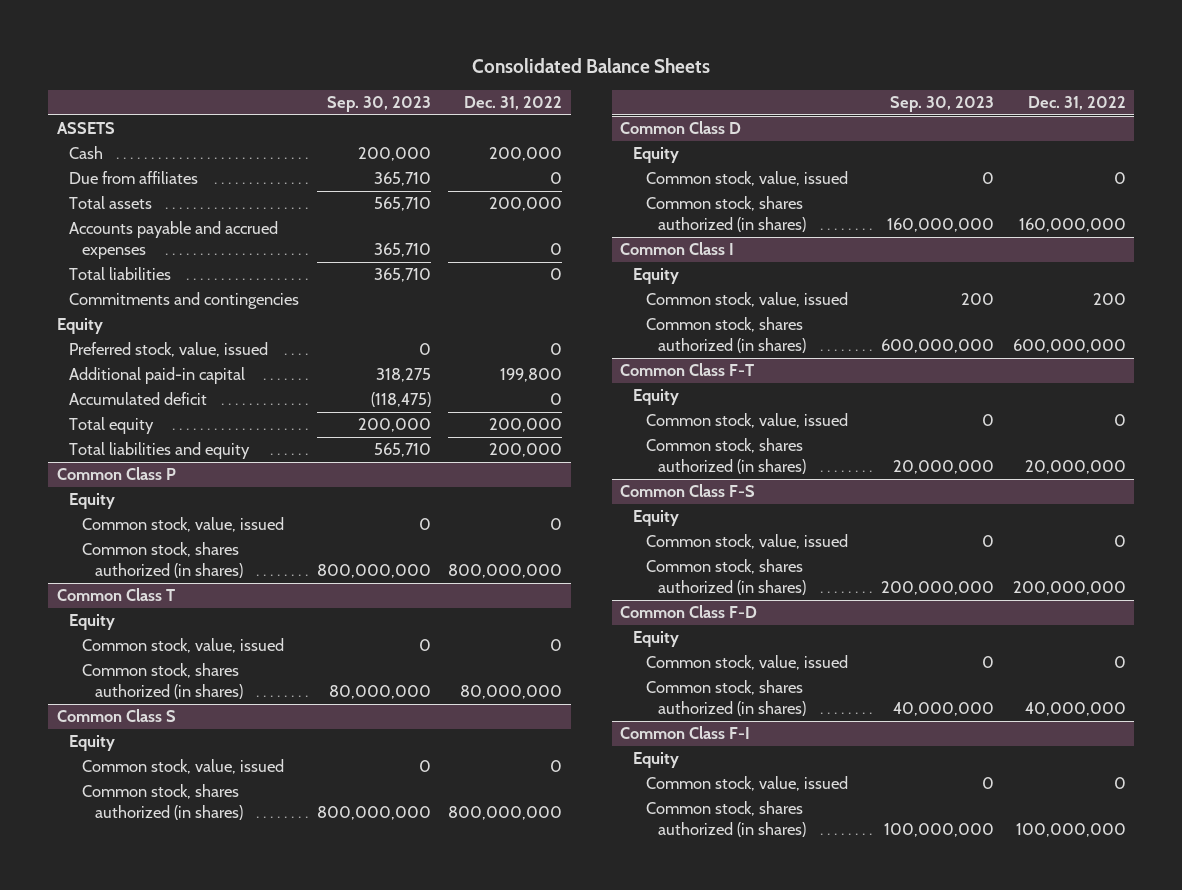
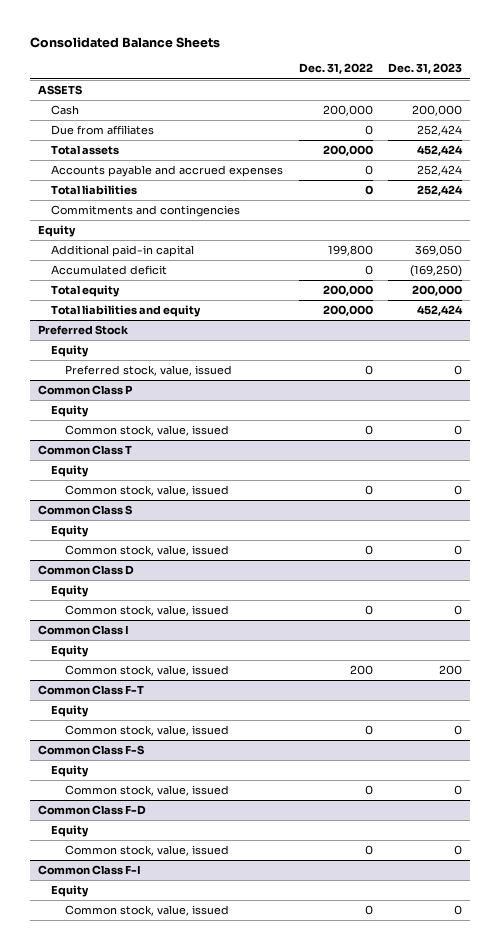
- | Sep. 30, 2023 | Dec. 31, 2022
+ | Dec. 31, 2022 | Dec. 31, 2023
- Preferred stock, value, issued | 0 | 0
+ Preferred Stock
+ Equity
+ Preferred stock, value, issued | 0 | 0
@ Common Class P
- Common stock, shares authorized (in shares) | 800,000,000 | 800,000,000
@ Common Class T
- Common stock, shares authorized (in shares) | 80,000,000 | 80,000,000
@ Common Class S
- Common stock, shares authorized (in shares) | 800,000,000 | 800,000,000
@ Common Class D
- Common stock, shares authorized (in shares) | 160,000,000 | 160,000,000
@ Common Class I
- Common stock, shares authorized (in shares) | 600,000,000 | 600,000,000
@ Common Class F-T
- Common stock, shares authorized (in shares) | 20,000,000 | 20,000,000
@ Common Class F-S
- Common stock, shares authorized (in shares) | 200,000,000 | 200,000,000
@ Common Class F-D
- Common stock, shares authorized (in shares) | 40,000,000 | 40,000,000
@ Common Class F-I
- Common stock, shares authorized (in shares) | 100,000,000 | 100,000,000

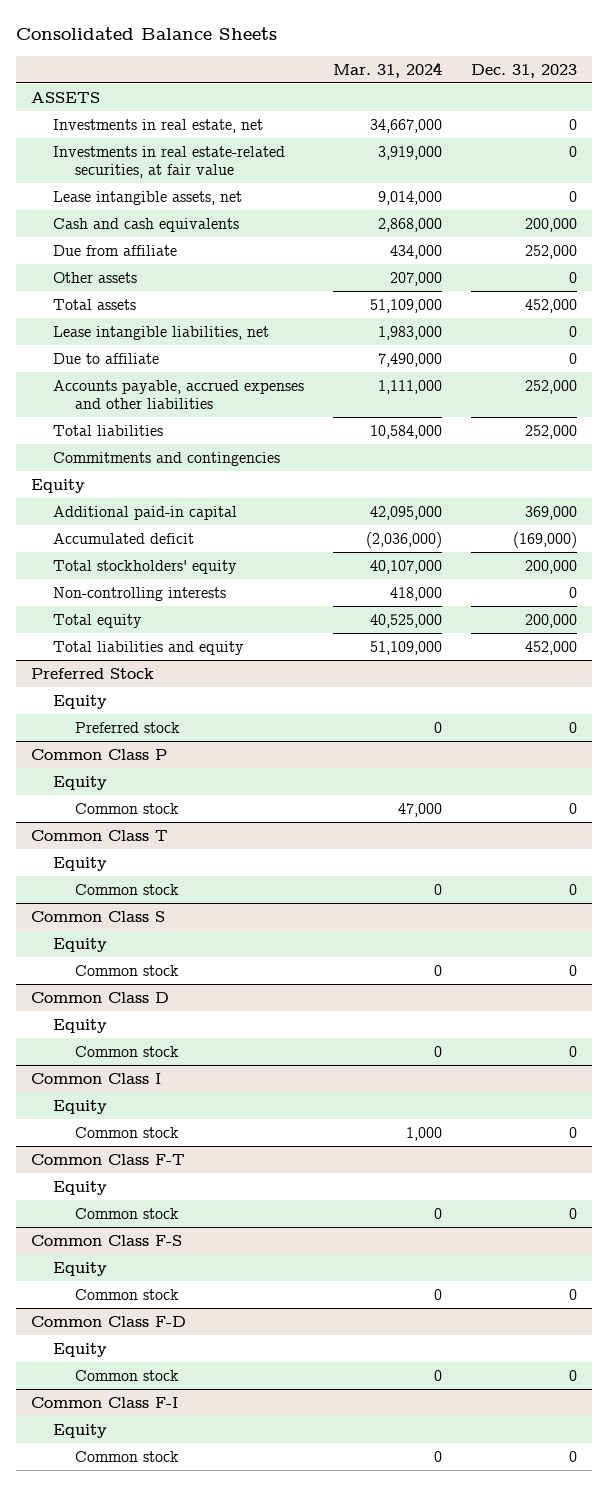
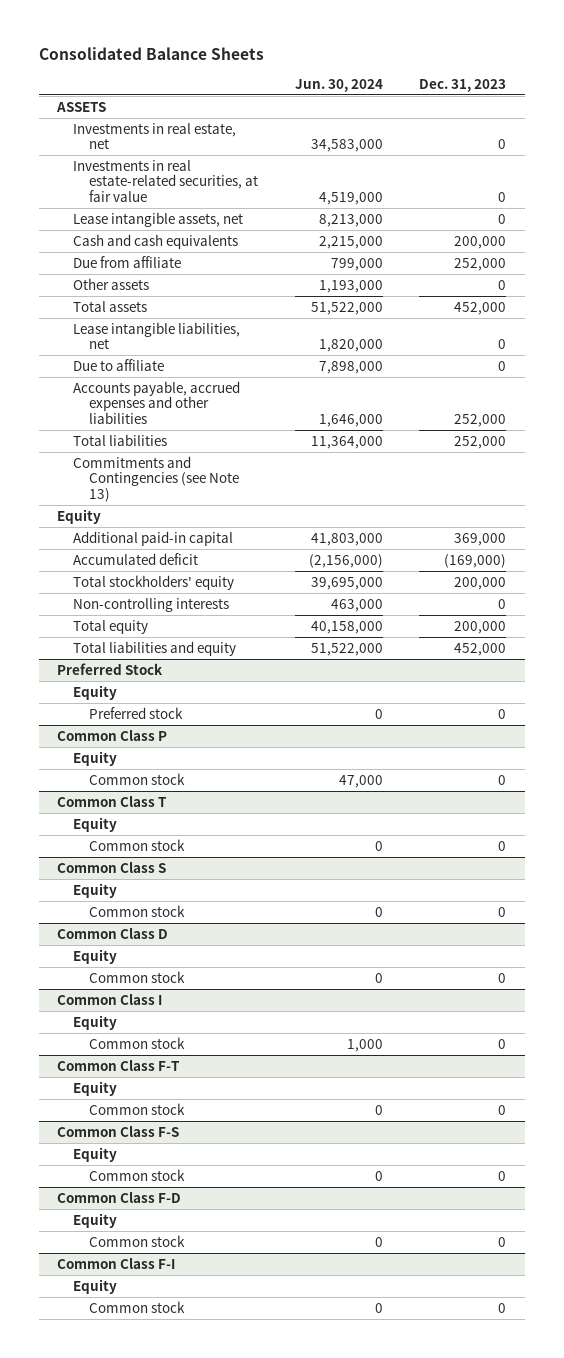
- | Mar. 31, 2024 | Dec. 31, 2023
+ | Jun. 30, 2024 | Dec. 31, 2023
- Commitments and contingencies
+ Commitments and Contingencies (see Note 13)

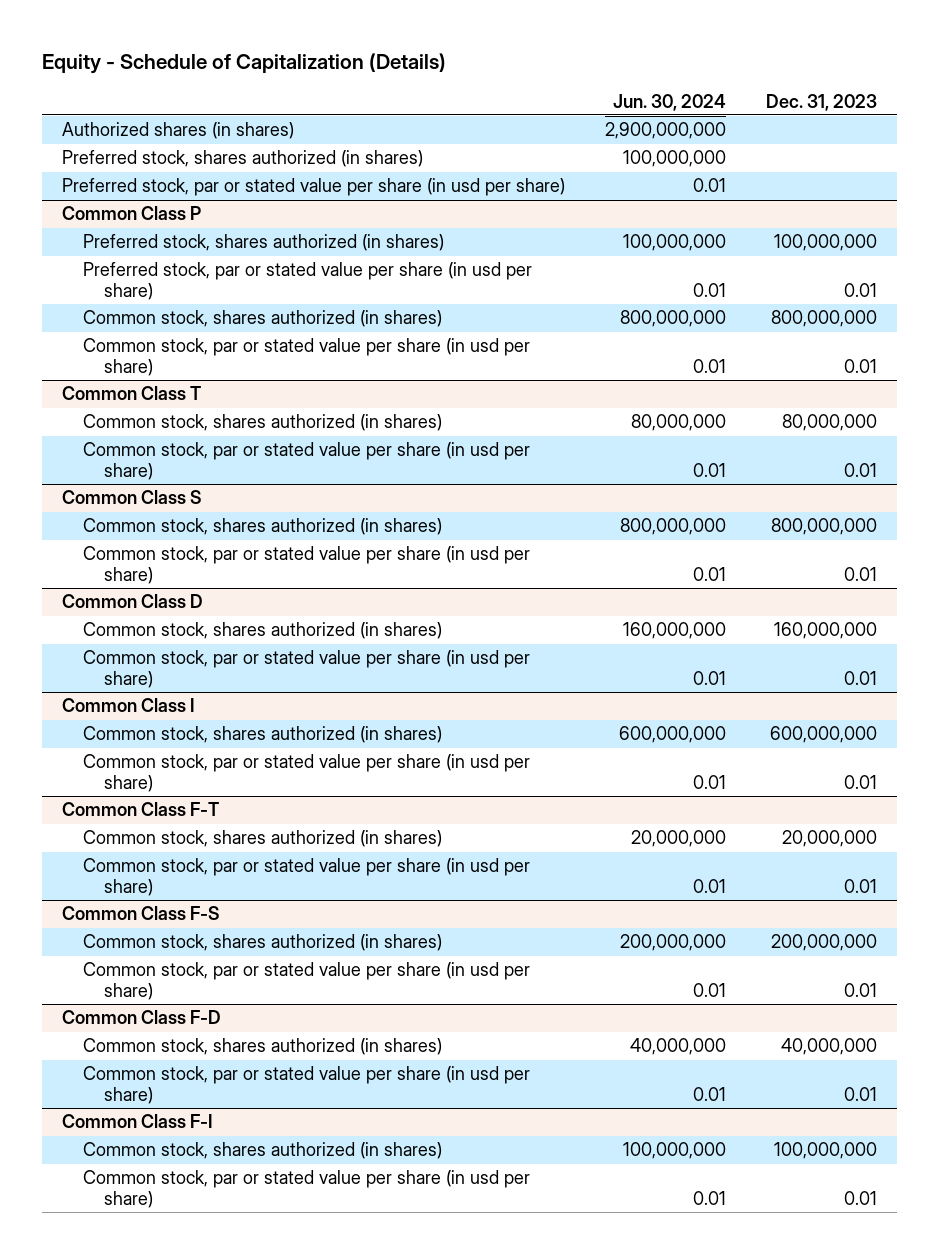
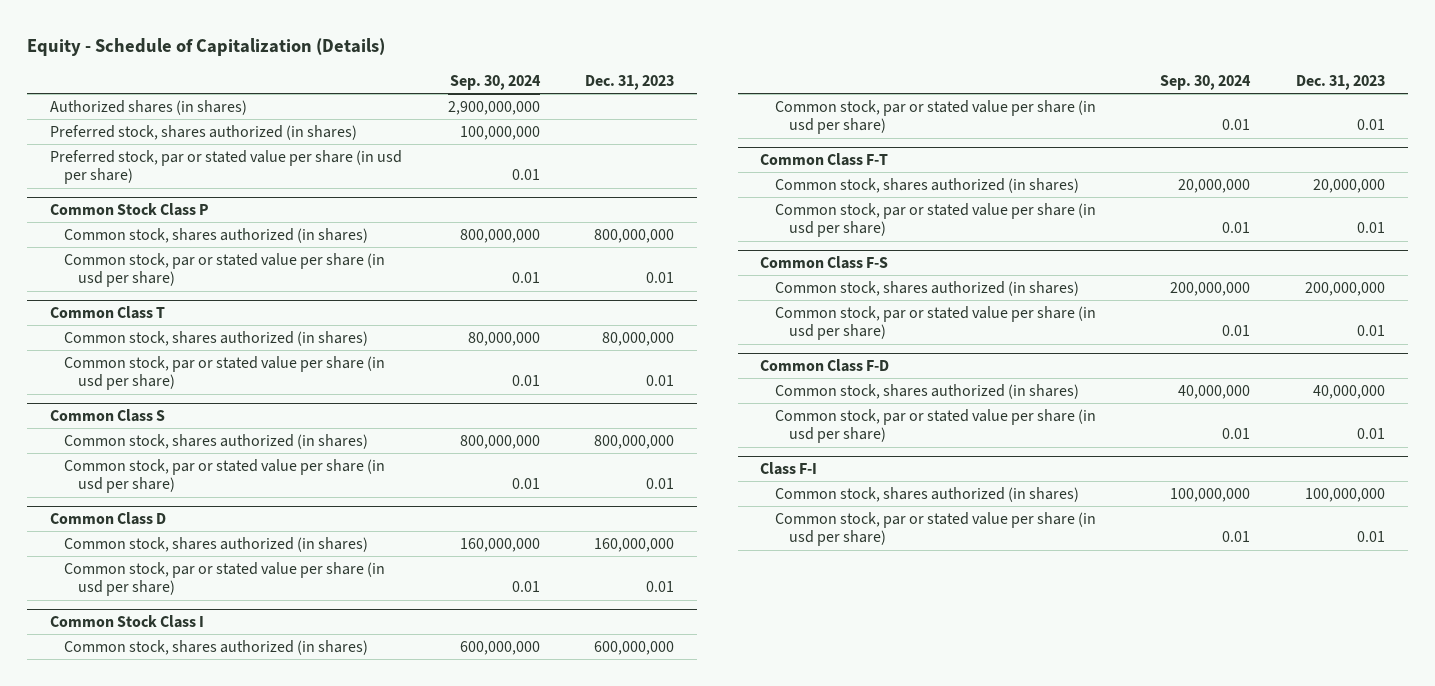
- | Jun. 30, 2024 | Dec. 31, 2023
+ | Sep. 30, 2024 | Dec. 31, 2023
- Common Class P
- Preferred stock, shares authorized (in shares) | 100,000,000 | 100,000,000
- Preferred stock, par or stated value per share (in usd per share) | 0.01 | 0.01
+ Common Stock Class P
- Common Class I
+ Common Stock Class I
- Common Class F-I
+ Class F-I

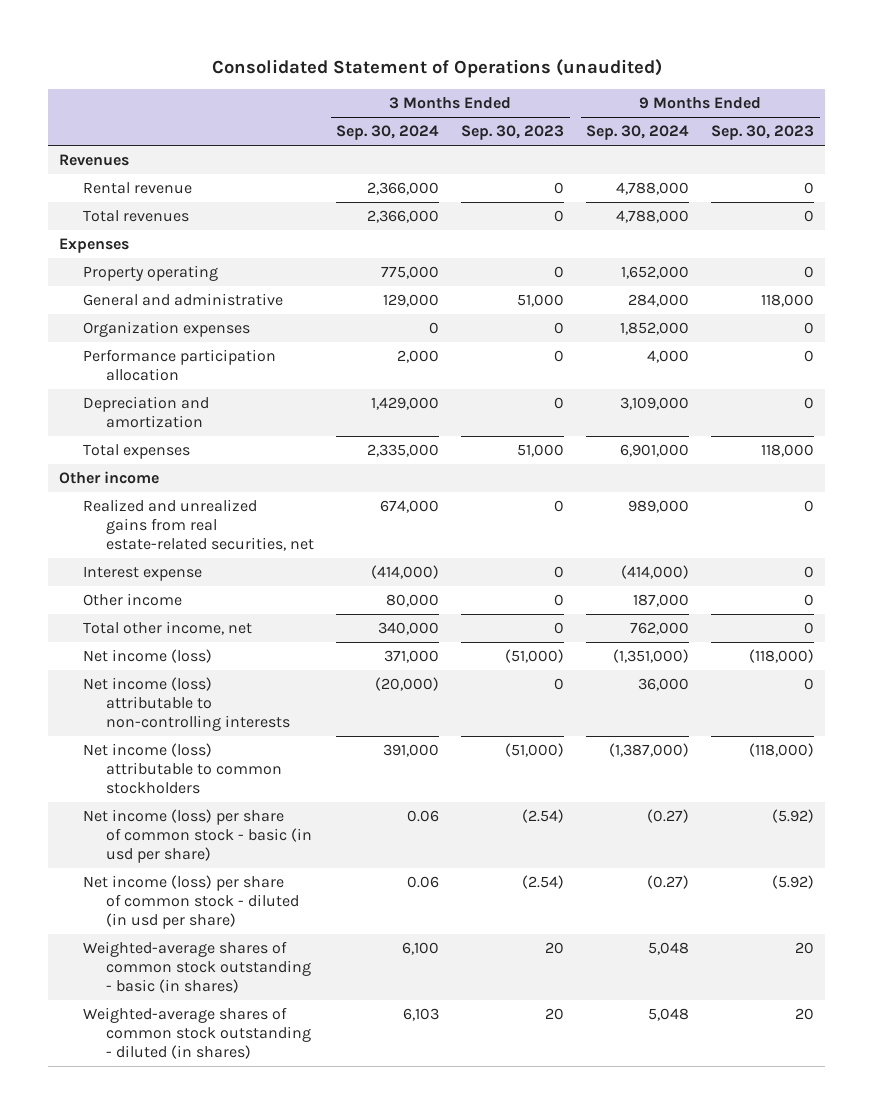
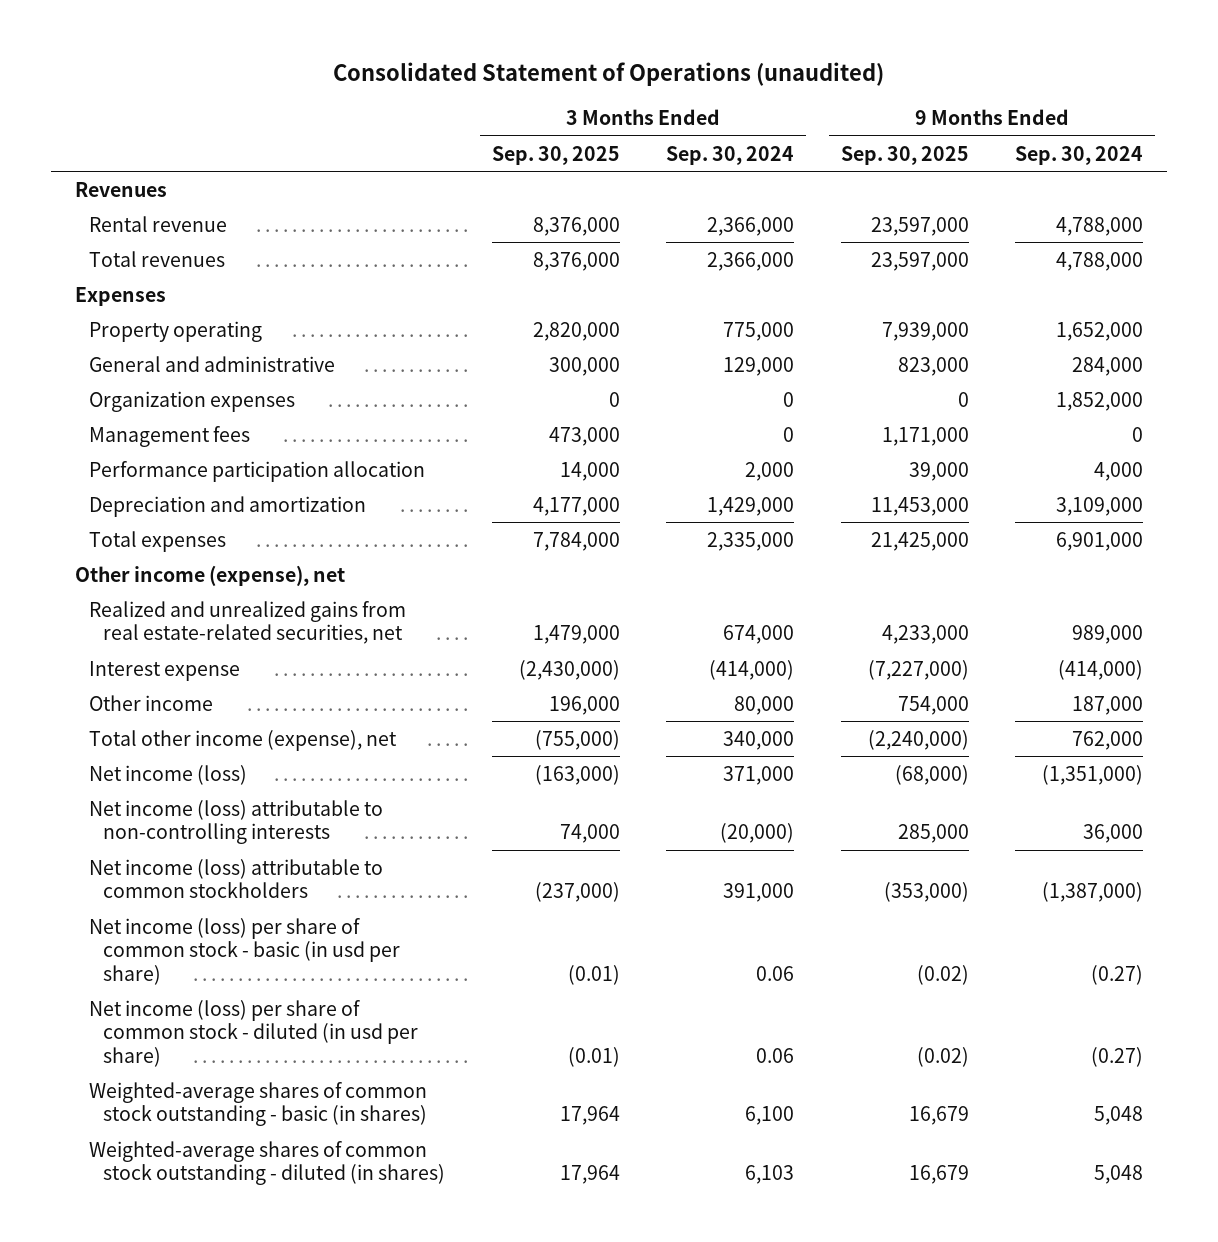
- | 3 Months Ended Sep. 30, 2024 | 3 Months Ended Sep. 30, 2023 | 9 Months Ended Sep. 30, 2024 | 9 Months Ended Sep. 30, 2023
+ | 3 Months Ended Sep. 30, 2025 | 3 Months Ended Sep. 30, 2024 | 9 Months Ended Sep. 30, 2025 | 9 Months Ended Sep. 30, 2024
+ Management fees | 473,000 | 0 | 1,171,000 | 0
- Other income
+ Other income (expense), net
- Total other income, net | 340,000 | 0 | 762,000 | 0
+ Total other income (expense), net | (755,000) | 340,000 | (2,240,000) | 762,000

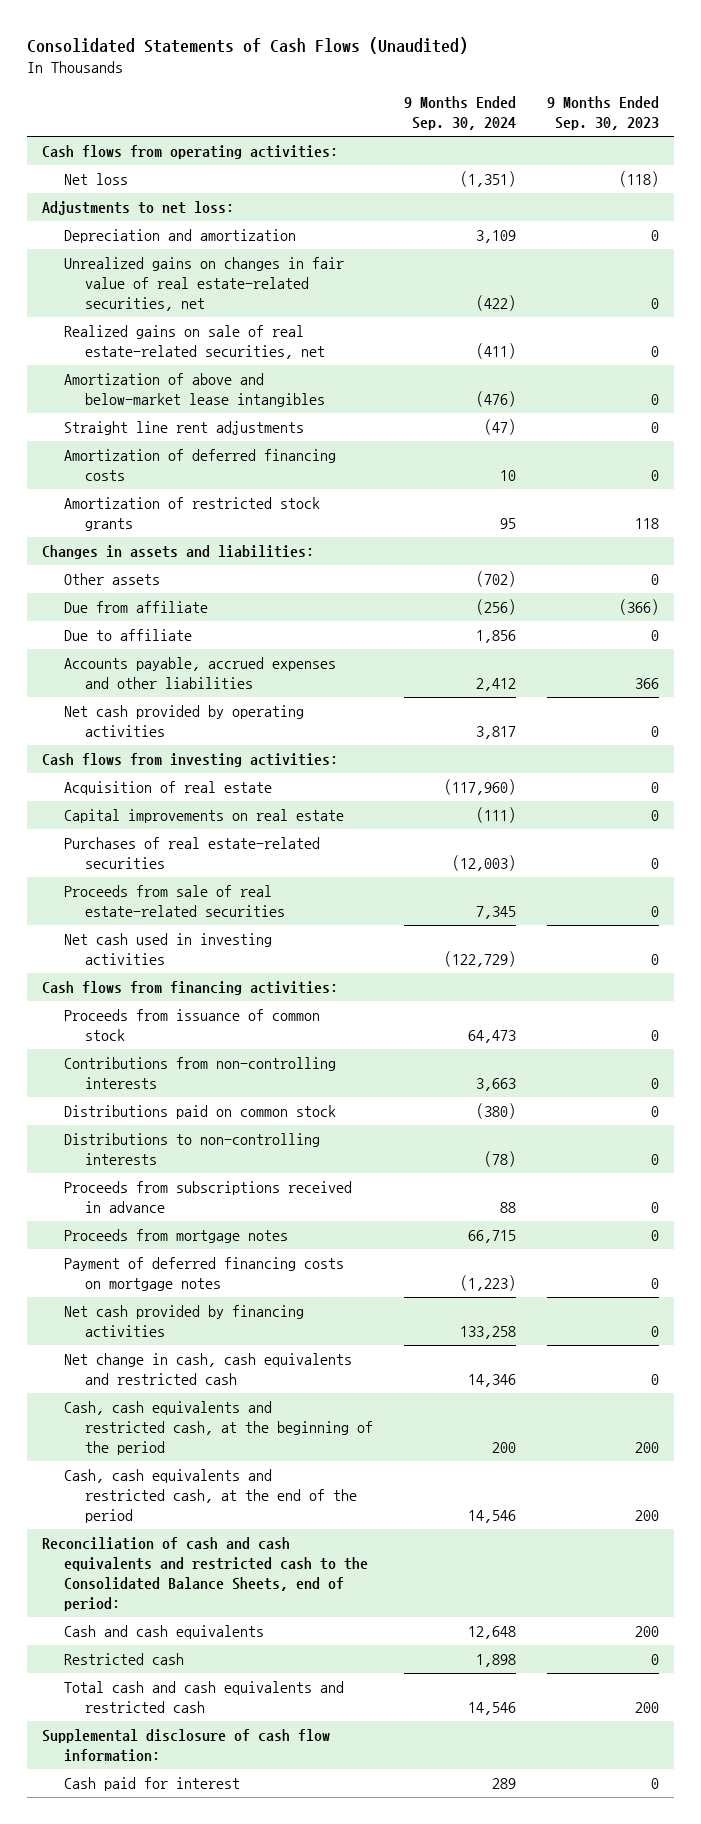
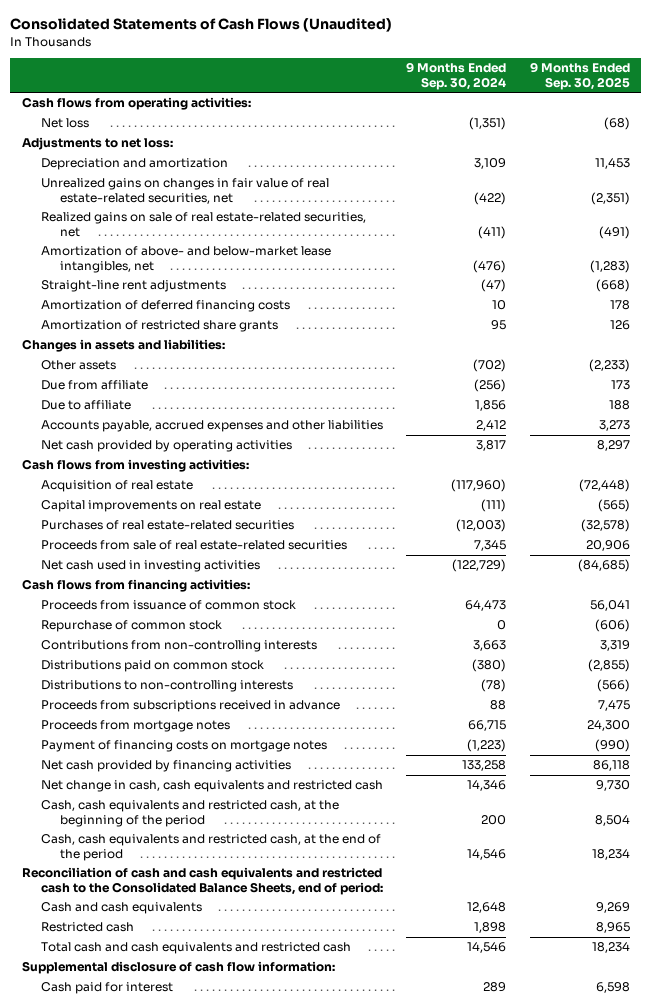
- | 9 Months Ended Sep. 30, 2024 | 9 Months Ended Sep. 30, 2023
+ | 9 Months Ended Sep. 30, 2024 | 9 Months Ended Sep. 30, 2025
- Amortization of above and below-market lease intangibles | (476) | 0
- Straight line rent adjustments | (47) | 0
+ Amortization of above- and below-market lease intangibles, net | (476) | (1,283)
+ Straight-line rent adjustments | (47) | (668)
- Amortization of restricted stock grants | 95 | 118
+ Amortization of restricted share grants | 95 | 126
+ Repurchase of common stock | 0 | (606)
- Payment of deferred financing costs on mortgage notes | (1,223) | 0
+ Payment of financing costs on mortgage notes | (1,223) | (990)

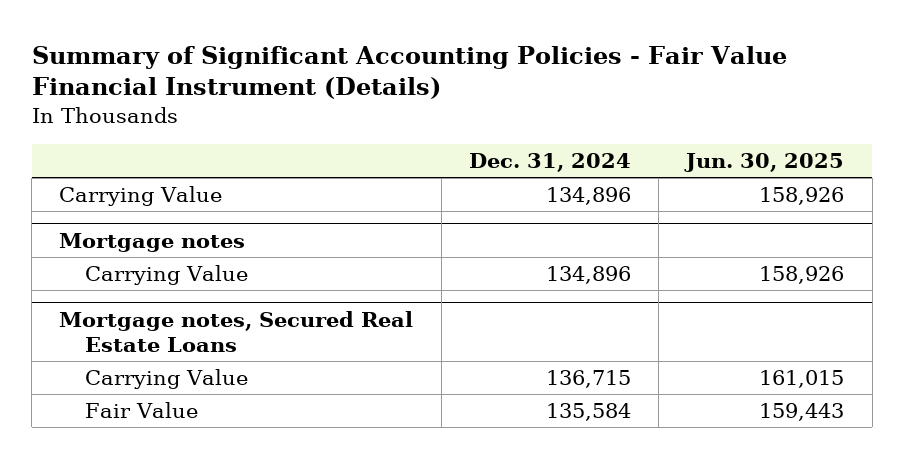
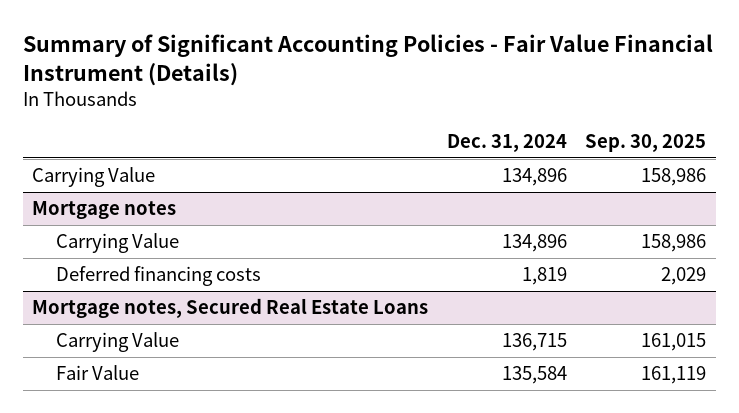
- | Dec. 31, 2024 | Jun. 30, 2025
+ | Dec. 31, 2024 | Sep. 30, 2025
@ Mortgage notes
+ Deferred financing costs | 1,819 | 2,029

